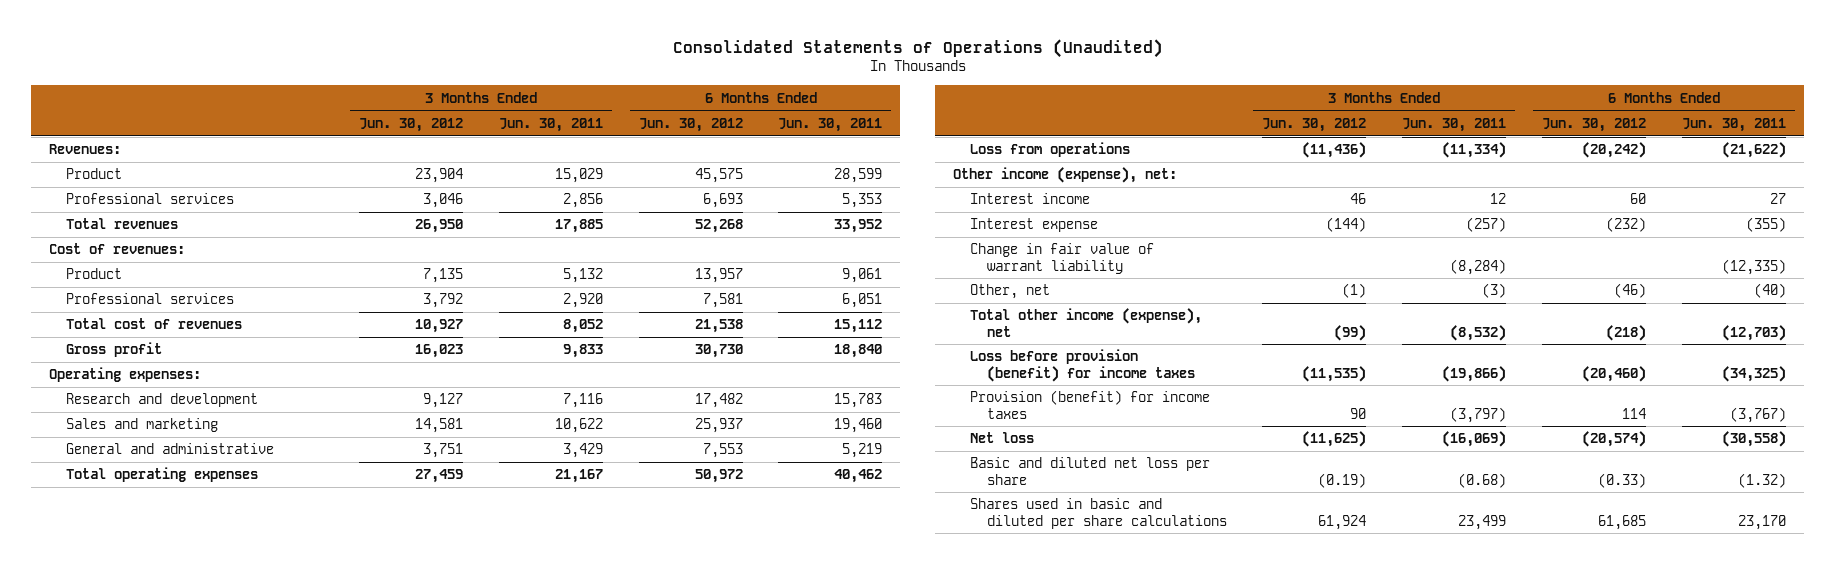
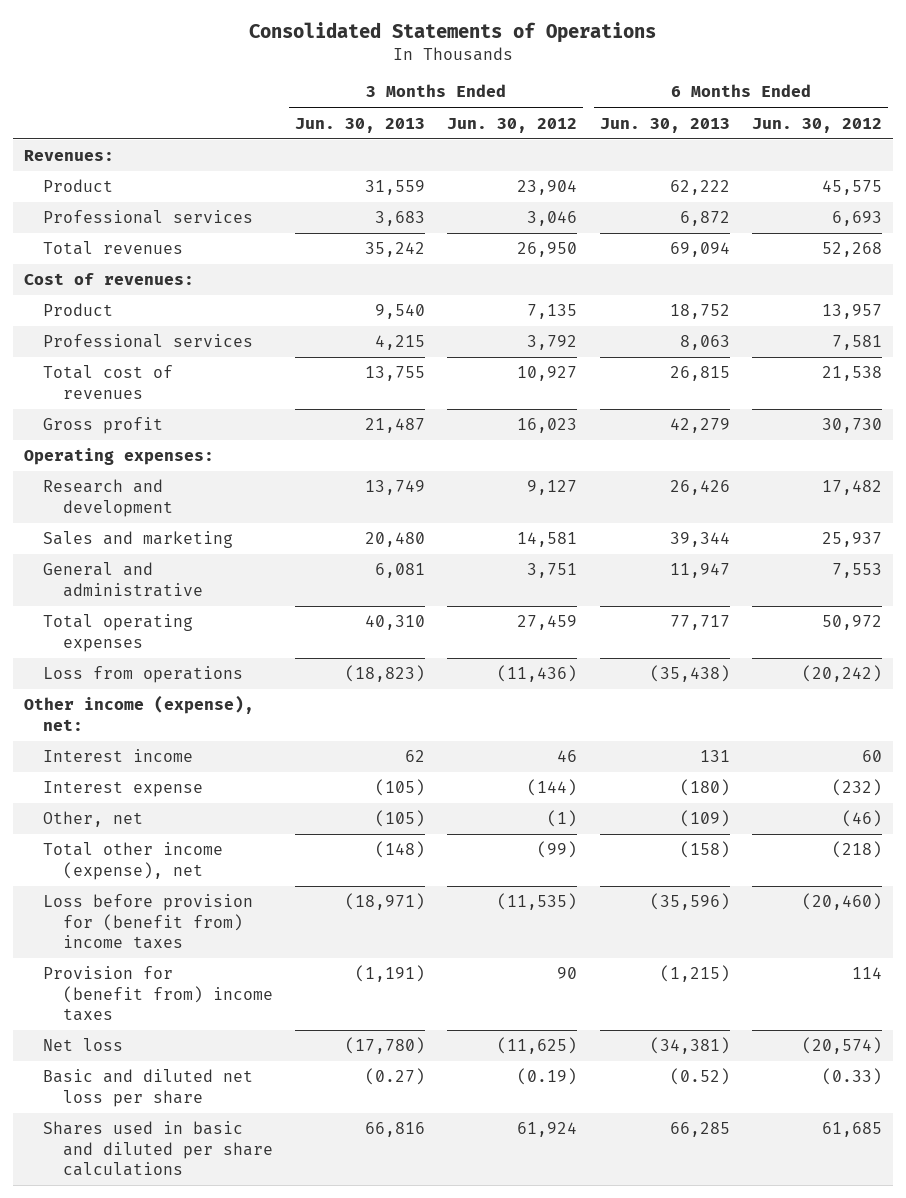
- Consolidated Statements of Operations (Unaudited)
+ Consolidated Statements of Operations
- | 3 Months Ended Jun. 30, 2012 | 3 Months Ended Jun. 30, 2011 | 6 Months Ended Jun. 30, 2012 | 6 Months Ended Jun. 30, 2011
+ | 3 Months Ended Jun. 30, 2013 | 3 Months Ended Jun. 30, 2012 | 6 Months Ended Jun. 30, 2013 | 6 Months Ended Jun. 30, 2012
- Change in fair value of warrant liability | | (8,284) | | (12,335)
- Loss before provision (benefit) for income taxes | (11,535) | (19,866) | (20,460) | (34,325)
- Provision (benefit) for income taxes | 90 | (3,797) | 114 | (3,767)
+ Loss before provision for (benefit from) income taxes | (18,971) | (11,535) | (35,596) | (20,460)
+ Provision for (benefit from) income taxes | (1,191) | 90 | (1,215) | 114

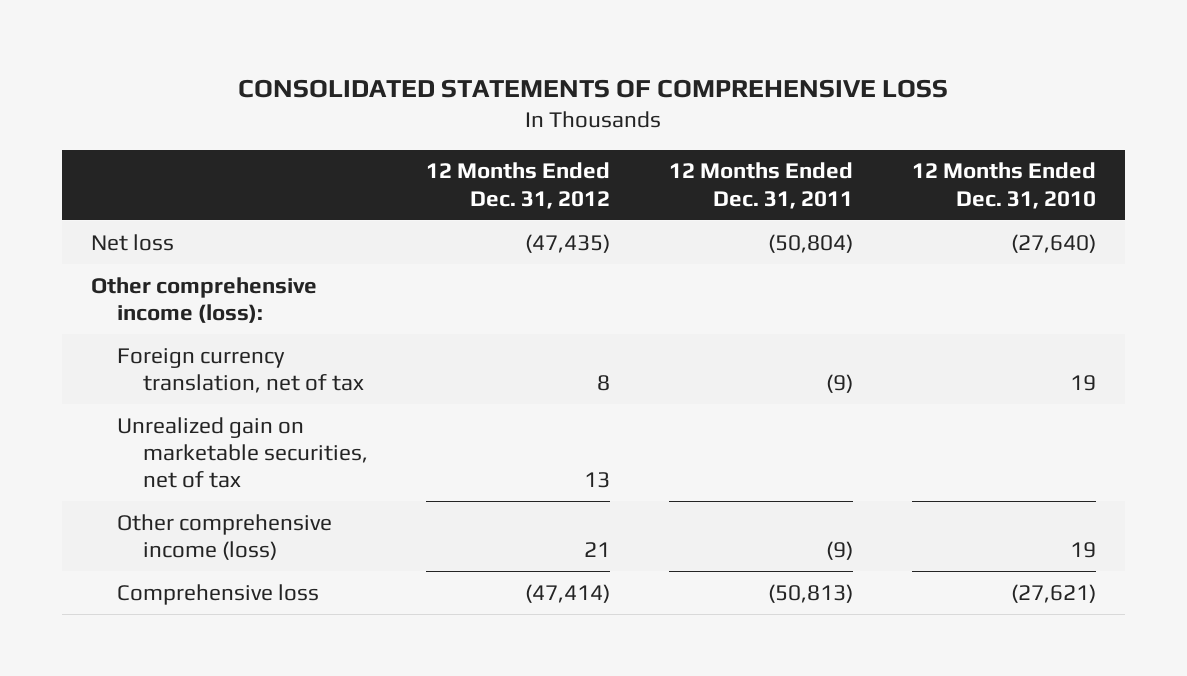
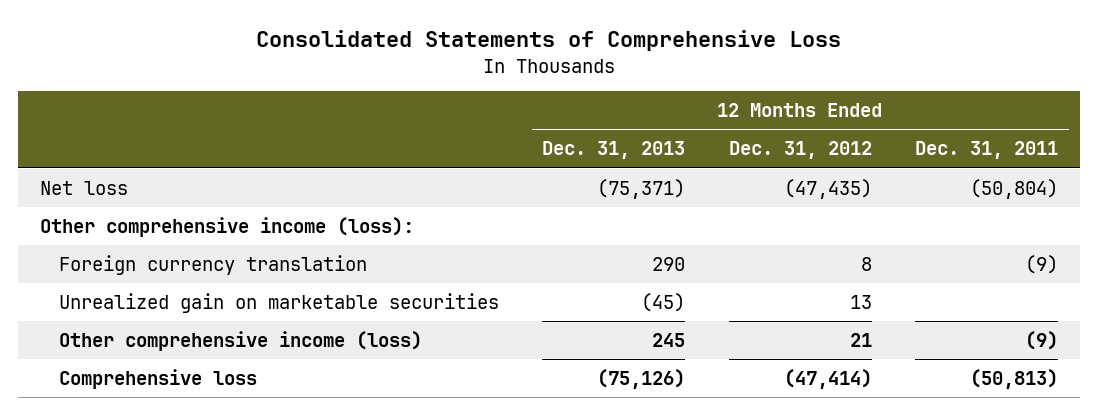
- CONSOLIDATED STATEMENTS OF COMPREHENSIVE LOSS
+ Consolidated Statements of Comprehensive Loss
- | 12 Months Ended Dec. 31, 2012 | 12 Months Ended Dec. 31, 2011 | 12 Months Ended Dec. 31, 2010
+ | 12 Months Ended Dec. 31, 2013 | 12 Months Ended Dec. 31, 2012 | 12 Months Ended Dec. 31, 2011
- Foreign currency translation, net of tax | 8 | (9) | 19
- Unrealized gain on marketable securities, net of tax | 13 | |
+ Foreign currency translation | 290 | 8 | (9)
+ Unrealized gain on marketable securities | (45) | 13 |

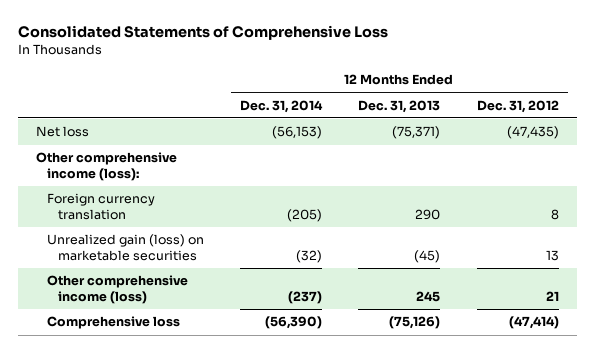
- | 12 Months Ended Dec. 31, 2013 | 12 Months Ended Dec. 31, 2012 | 12 Months Ended Dec. 31, 2011
+ | 12 Months Ended Dec. 31, 2014 | 12 Months Ended Dec. 31, 2013 | 12 Months Ended Dec. 31, 2012
- Unrealized gain on marketable securities | (45) | 13 |
+ Unrealized gain (loss) on marketable securities | (32) | (45) | 13

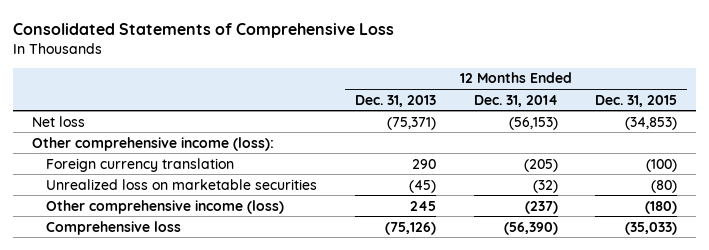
- | 12 Months Ended Dec. 31, 2014 | 12 Months Ended Dec. 31, 2013 | 12 Months Ended Dec. 31, 2012
+ | 12 Months Ended Dec. 31, 2013 | 12 Months Ended Dec. 31, 2014 | 12 Months Ended Dec. 31, 2015
- Unrealized gain (loss) on marketable securities | (32) | (45) | 13
+ Unrealized loss on marketable securities | (45) | (32) | (80)

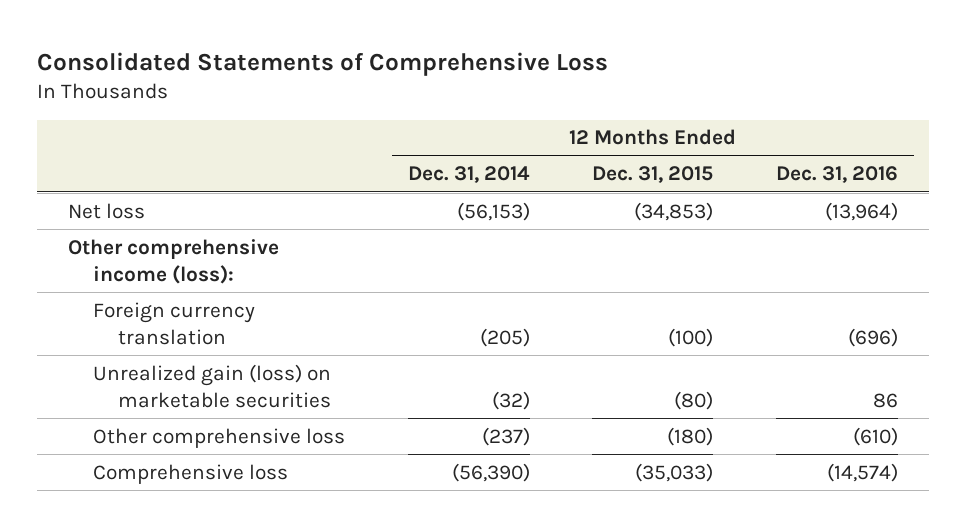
- | 12 Months Ended Dec. 31, 2013 | 12 Months Ended Dec. 31, 2014 | 12 Months Ended Dec. 31, 2015
+ | 12 Months Ended Dec. 31, 2014 | 12 Months Ended Dec. 31, 2015 | 12 Months Ended Dec. 31, 2016
- Unrealized loss on marketable securities | (45) | (32) | (80)
- Other comprehensive income (loss) | 245 | (237) | (180)
+ Unrealized gain (loss) on marketable securities | (32) | (80) | 86
+ Other comprehensive loss | (237) | (180) | (610)

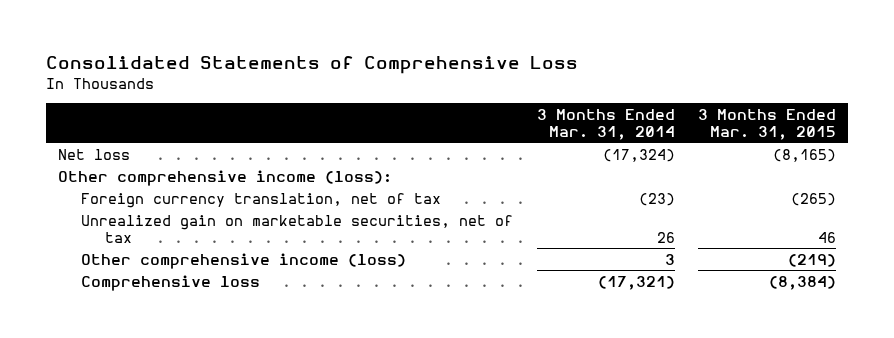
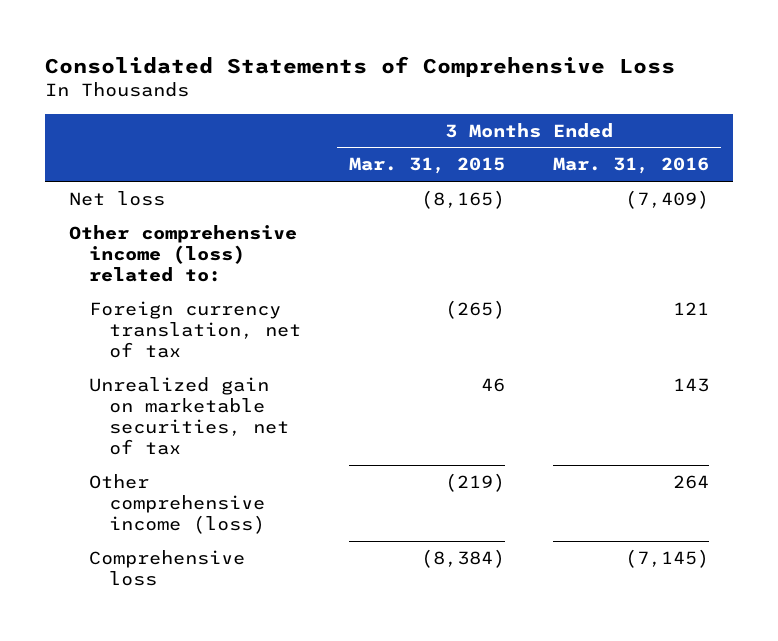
- | 3 Months Ended Mar. 31, 2014 | 3 Months Ended Mar. 31, 2015
+ | 3 Months Ended Mar. 31, 2015 | 3 Months Ended Mar. 31, 2016
- Other comprehensive income (loss):
+ Other comprehensive income (loss) related to:

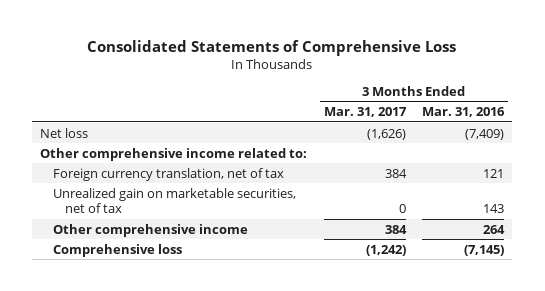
- | 3 Months Ended Mar. 31, 2015 | 3 Months Ended Mar. 31, 2016
+ | 3 Months Ended Mar. 31, 2017 | 3 Months Ended Mar. 31, 2016
- Other comprehensive income (loss) related to:
+ Other comprehensive income related to:
- Other comprehensive income (loss) | (219) | 264
+ Other comprehensive income | 384 | 264

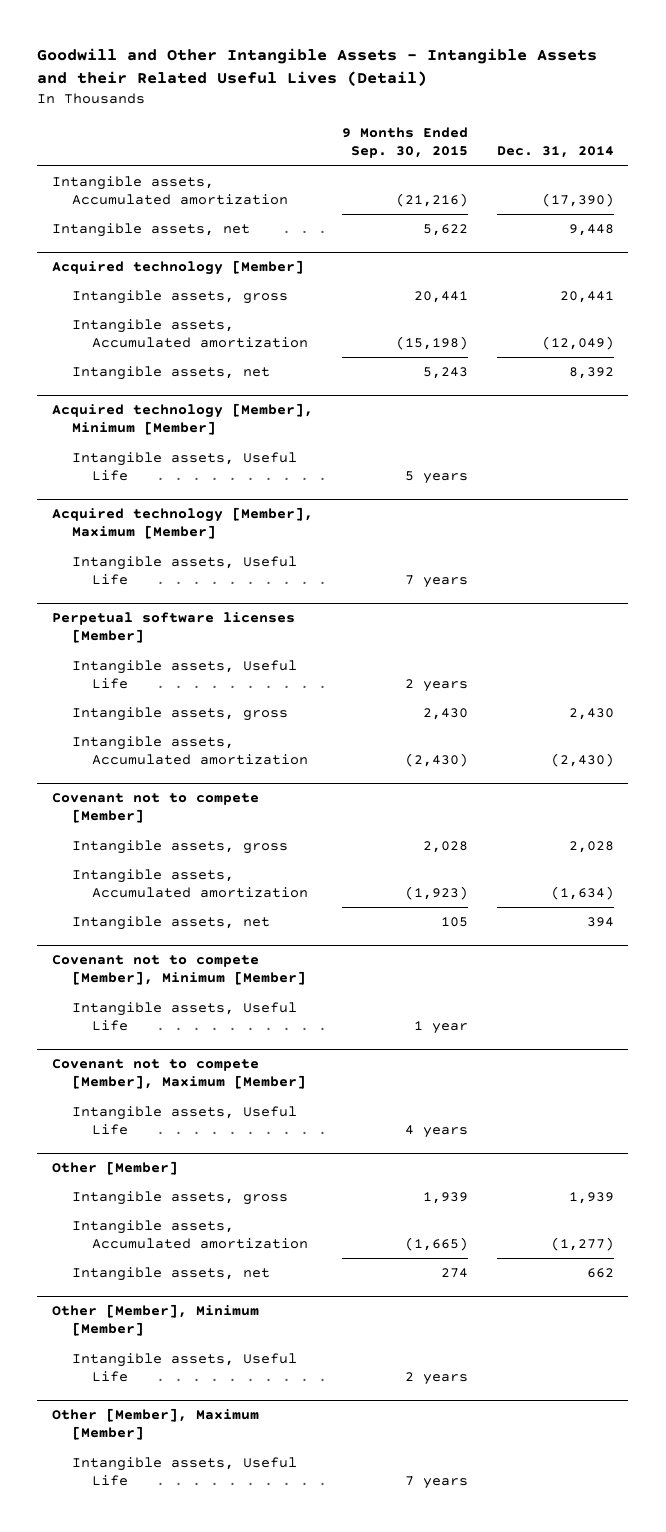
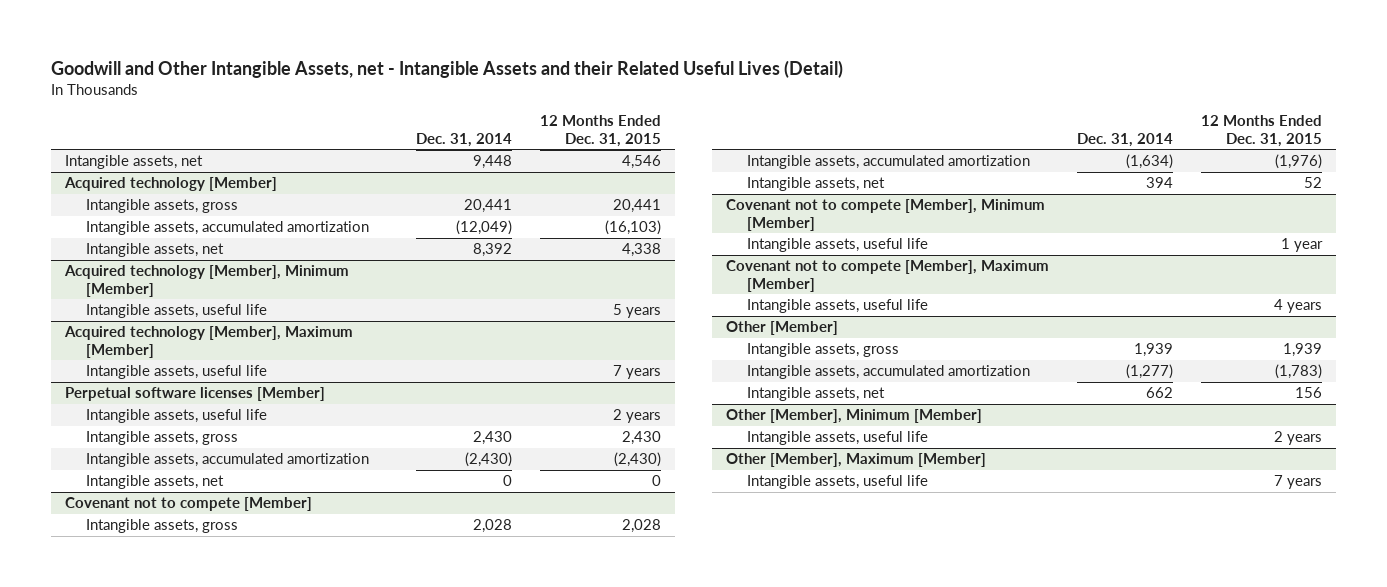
- Goodwill and Other Intangible Assets - Intangible Assets and their Related Useful Lives (Detail)
+ Goodwill and Other Intangible Assets, net - Intangible Assets and their Related Useful Lives (Detail)
- | 9 Months Ended Sep. 30, 2015 | Dec. 31, 2014
+ | Dec. 31, 2014 | 12 Months Ended Dec. 31, 2015
- Intangible assets, Accumulated amortization | (21,216) | (17,390)
@ Acquired technology [Member]
- Intangible assets, Accumulated amortization | (15,198) | (12,049)
+ Intangible assets, accumulated amortization | (12,049) | (16,103)
@ Acquired technology [Member], Minimum [Member]
- Intangible assets, Useful Life | 5 years |
+ Intangible assets, useful life | | 5 years
@ Acquired technology [Member], Maximum [Member]
- Intangible assets, Useful Life | 7 years |
+ Intangible assets, useful life | | 7 years
@ Perpetual software licenses [Member]
- Intangible assets, Useful Life | 2 years |
+ Intangible assets, useful life | | 2 years
- Intangible assets, Accumulated amortization | (2,430) | (2,430)
+ Intangible assets, accumulated amortization | (2,430) | (2,430)
+ Intangible assets, net | 0 | 0
@ Covenant not to compete [Member]
- Intangible assets, Accumulated amortization | (1,923) | (1,634)
+ Intangible assets, accumulated amortization | (1,634) | (1,976)
@ Covenant not to compete [Member], Minimum [Member]
- Intangible assets, Useful Life | 1 year |
+ Intangible assets, useful life | | 1 year
@ Covenant not to compete [Member], Maximum [Member]
- Intangible assets, Useful Life | 4 years |
+ Intangible assets, useful life | | 4 years
@ Other [Member]
- Intangible assets, Accumulated amortization | (1,665) | (1,277)
+ Intangible assets, accumulated amortization | (1,277) | (1,783)
@ Other [Member], Minimum [Member]
- Intangible assets, Useful Life | 2 years |
+ Intangible assets, useful life | | 2 years
@ Other [Member], Maximum [Member]
- Intangible assets, Useful Life | 7 years |
+ Intangible assets, useful life | | 7 years

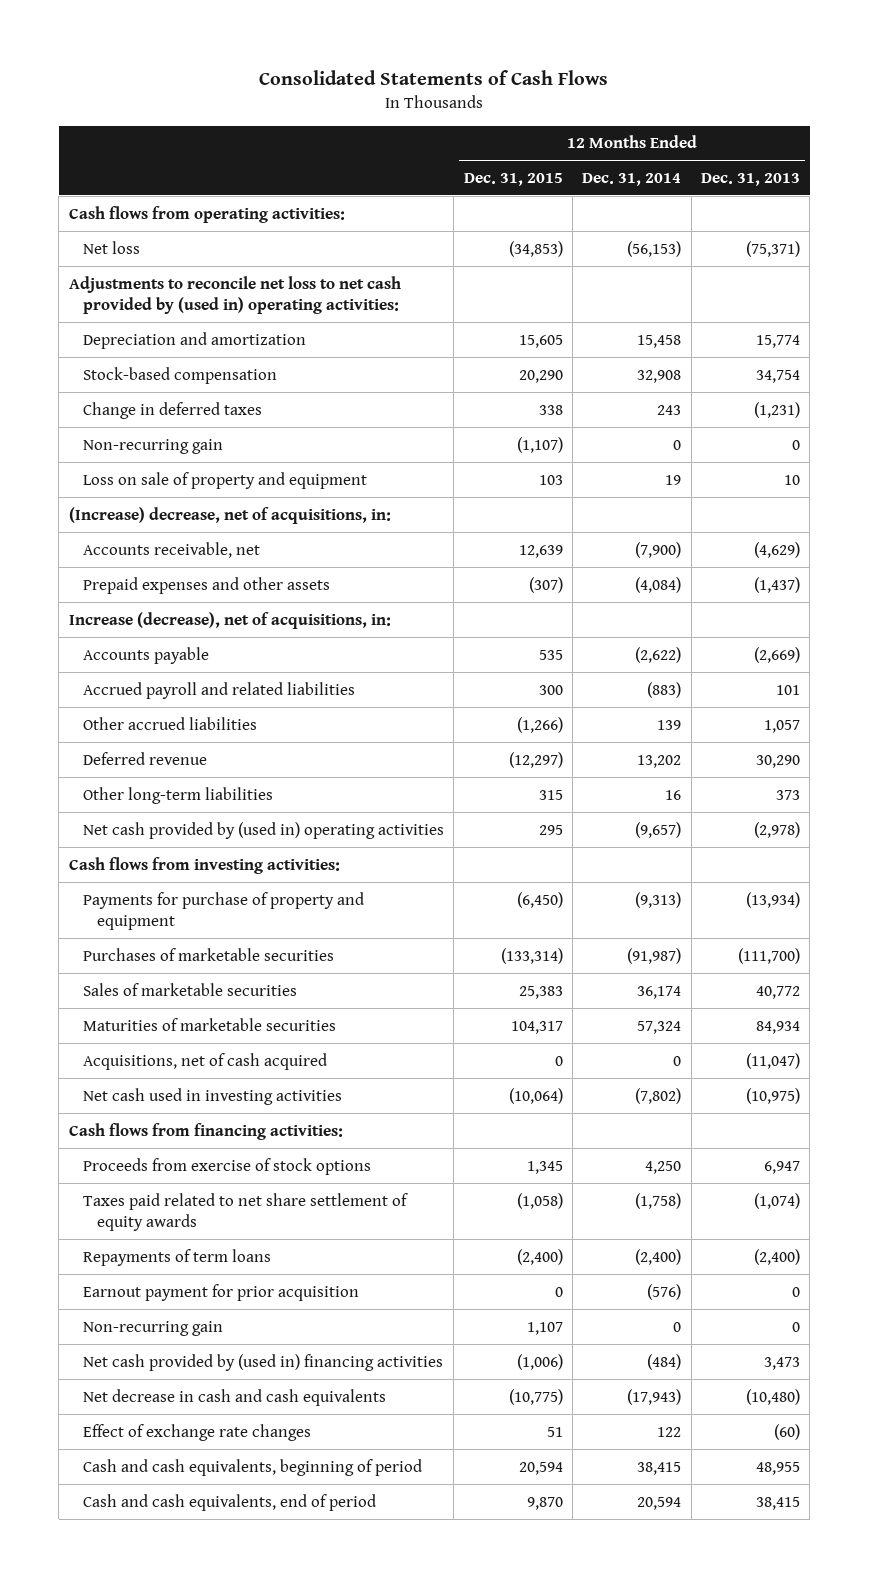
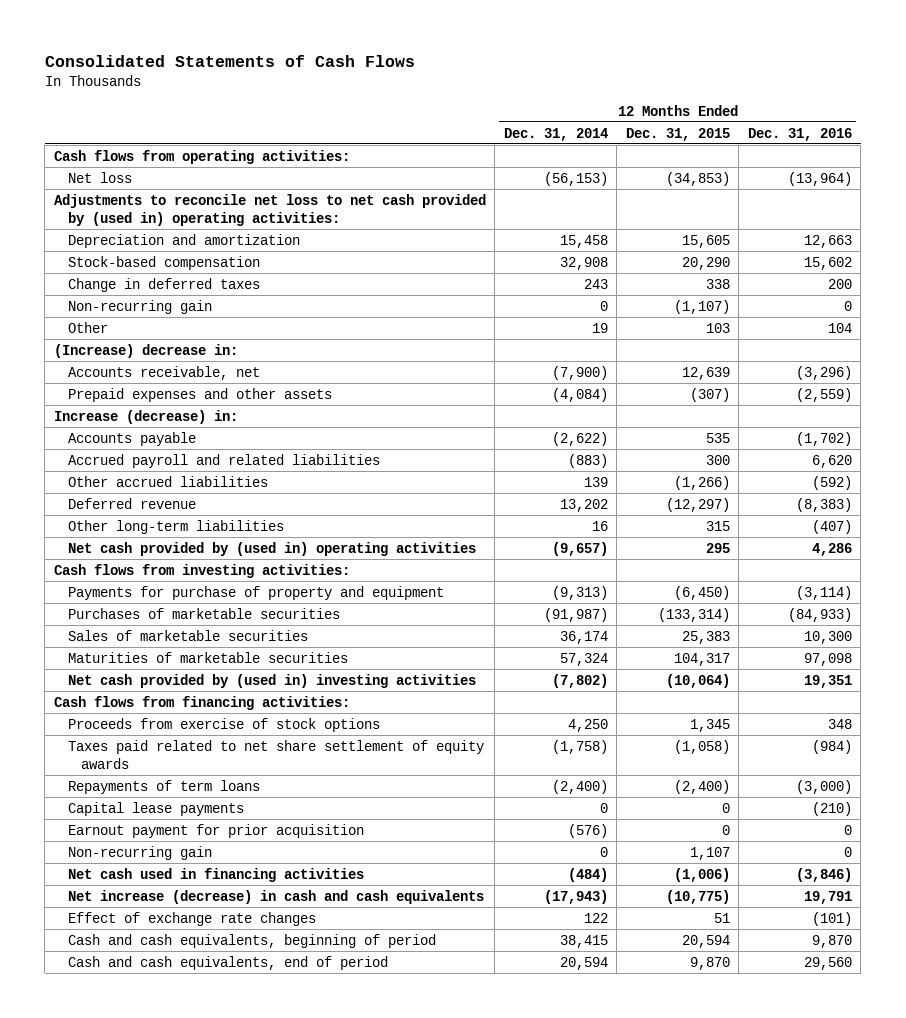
- | 12 Months Ended Dec. 31, 2015 | 12 Months Ended Dec. 31, 2014 | 12 Months Ended Dec. 31, 2013
+ | 12 Months Ended Dec. 31, 2014 | 12 Months Ended Dec. 31, 2015 | 12 Months Ended Dec. 31, 2016
- Loss on sale of property and equipment | 103 | 19 | 10
- (Increase) decrease, net of acquisitions, in:
+ Other | 19 | 103 | 104
+ (Increase) decrease in:
- Increase (decrease), net of acquisitions, in:
+ Increase (decrease) in:
- Acquisitions, net of cash acquired | 0 | 0 | (11,047)
- Net cash used in investing activities | (10,064) | (7,802) | (10,975)
+ Net cash provided by (used in) investing activities | (7,802) | (10,064) | 19,351
+ Capital lease payments | 0 | 0 | (210)
- Net cash provided by (used in) financing activities | (1,006) | (484) | 3,473
- Net decrease in cash and cash equivalents | (10,775) | (17,943) | (10,480)
+ Net cash used in financing activities | (484) | (1,006) | (3,846)
+ Net increase (decrease) in cash and cash equivalents | (17,943) | (10,775) | 19,791

